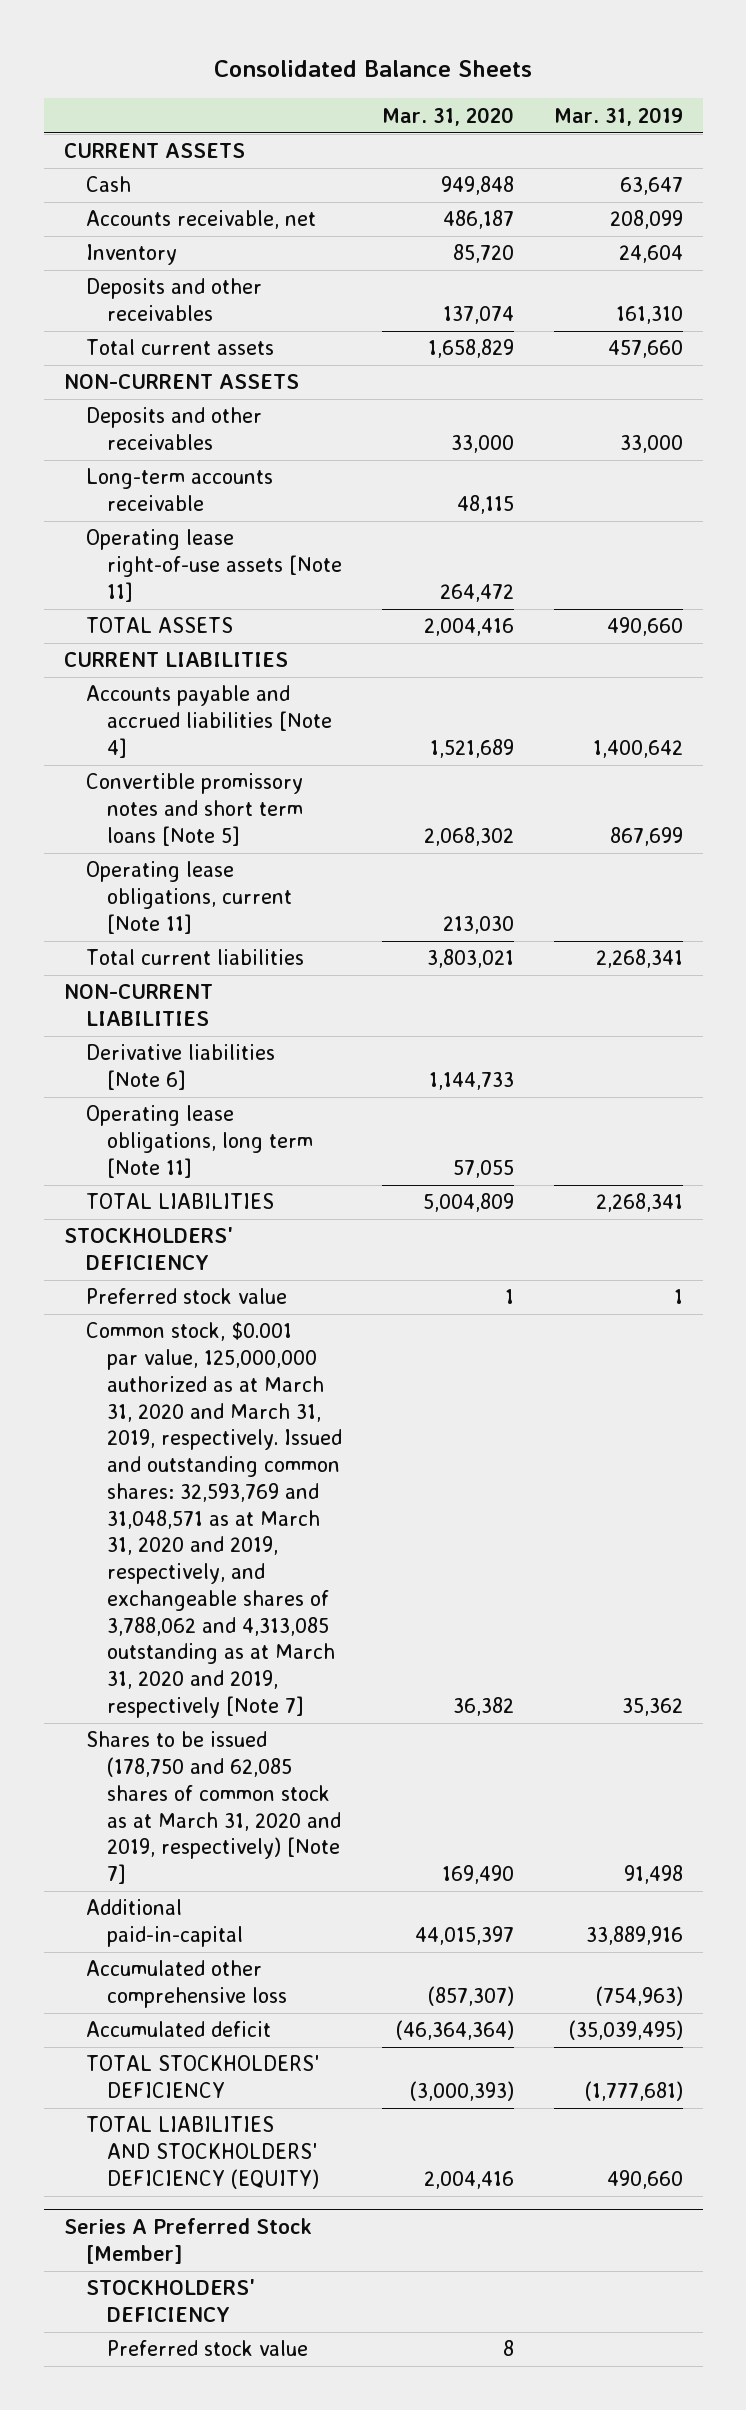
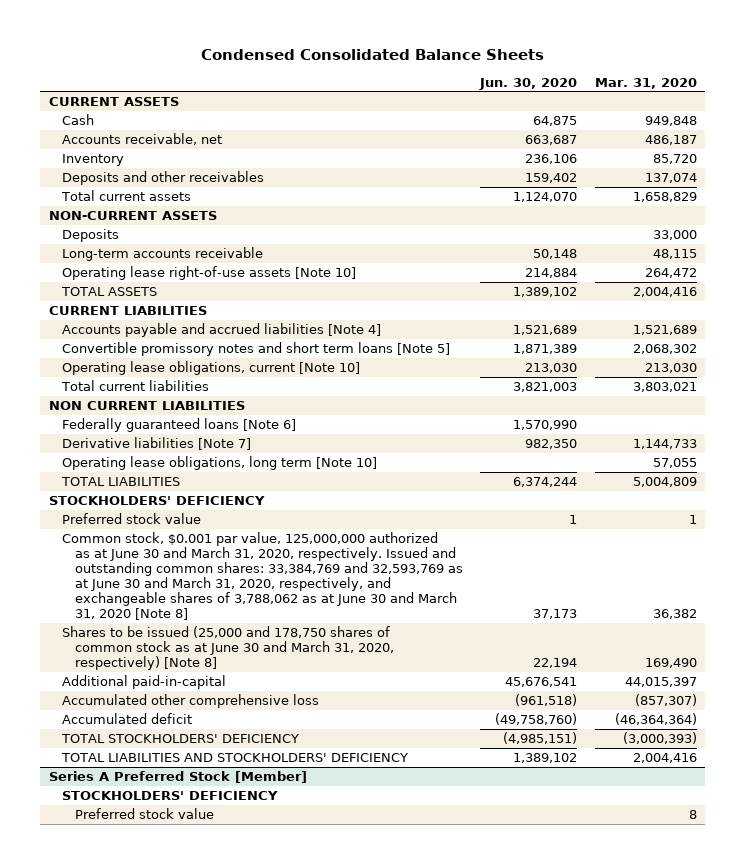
- Consolidated Balance Sheets
+ Condensed Consolidated Balance Sheets
- | Mar. 31, 2020 | Mar. 31, 2019
+ | Jun. 30, 2020 | Mar. 31, 2020
- Deposits and other receivables | 33,000 | 33,000
+ Deposits | | 33,000
- Operating lease right-of-use assets [Note 11] | 264,472 |
+ Operating lease right-of-use assets [Note 10] | 214,884 | 264,472
- Operating lease obligations, current [Note 11] | 213,030 |
+ Operating lease obligations, current [Note 10] | 213,030 | 213,030
- NON-CURRENT LIABILITIES
- Derivative liabilities [Note 6] | 1,144,733 |
- Operating lease obligations, long term [Note 11] | 57,055 |
+ NON CURRENT LIABILITIES
+ Federally guaranteed loans [Note 6] | 1,570,990 |
+ Derivative liabilities [Note 7] | 982,350 | 1,144,733
+ Operating lease obligations, long term [Note 10] | | 57,055
- Common stock, $0.001 par value, 125,000,000 authorized as at March 31, 2020 and March 31, 2019, respectively. Issued and outstanding common shares: 32,593,769 and 31,048,571 as at March 31, 2020 and 2019, respectively, and exchangeable shares of 3,788,062 and 4,313,085 outstanding as at March 31, 2020 and 2019, respectively [Note 7] | 36,382 | 35,362
- Shares to be issued (178,750 and 62,085 shares of common stock as at March 31, 2020 and 2019, respectively) [Note 7] | 169,490 | 91,498
+ Common stock, $0.001 par value, 125,000,000 authorized as at June 30 and March 31, 2020, respectively. Issued and outstanding common shares: 33,384,769 and 32,593,769 as at June 30 and March 31, 2020, respectively, and exchangeable shares of 3,788,062 as at June 30 and March 31, 2020 [Note 8] | 37,173 | 36,382
+ Shares to be issued (25,000 and 178,750 shares of common stock as at June 30 and March 31, 2020, respectively) [Note 8] | 22,194 | 169,490
- TOTAL LIABILITIES AND STOCKHOLDERS' DEFICIENCY (EQUITY) | 2,004,416 | 490,660
+ TOTAL LIABILITIES AND STOCKHOLDERS' DEFICIENCY | 1,389,102 | 2,004,416

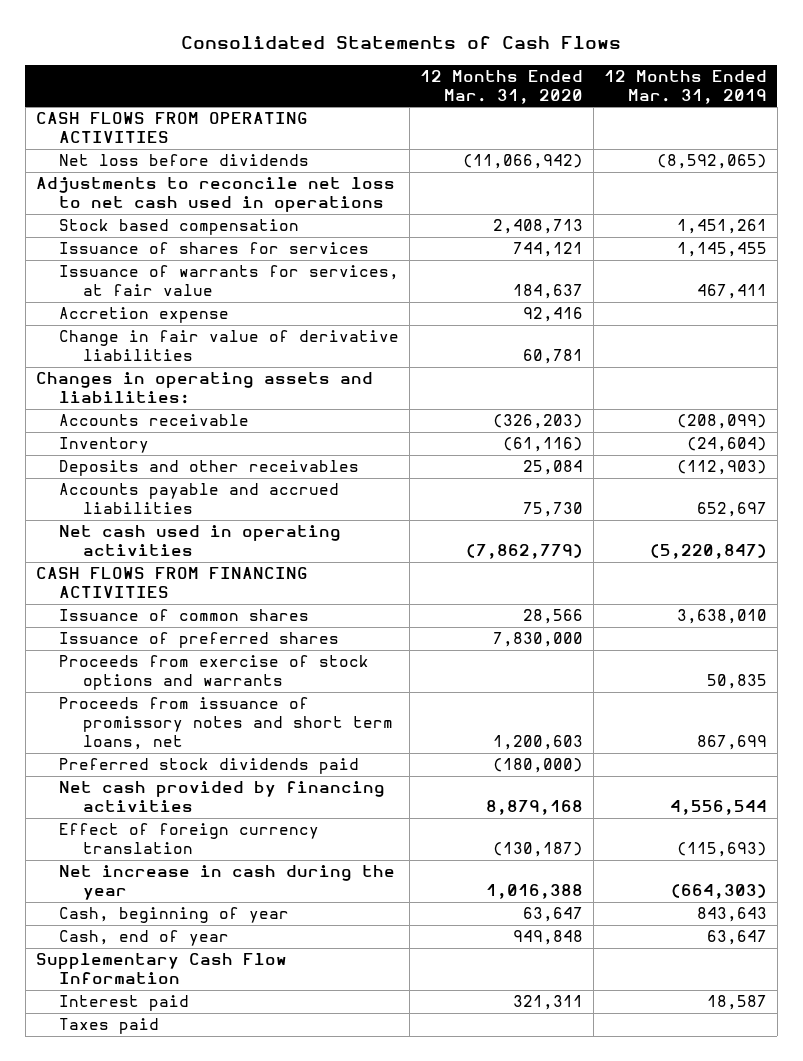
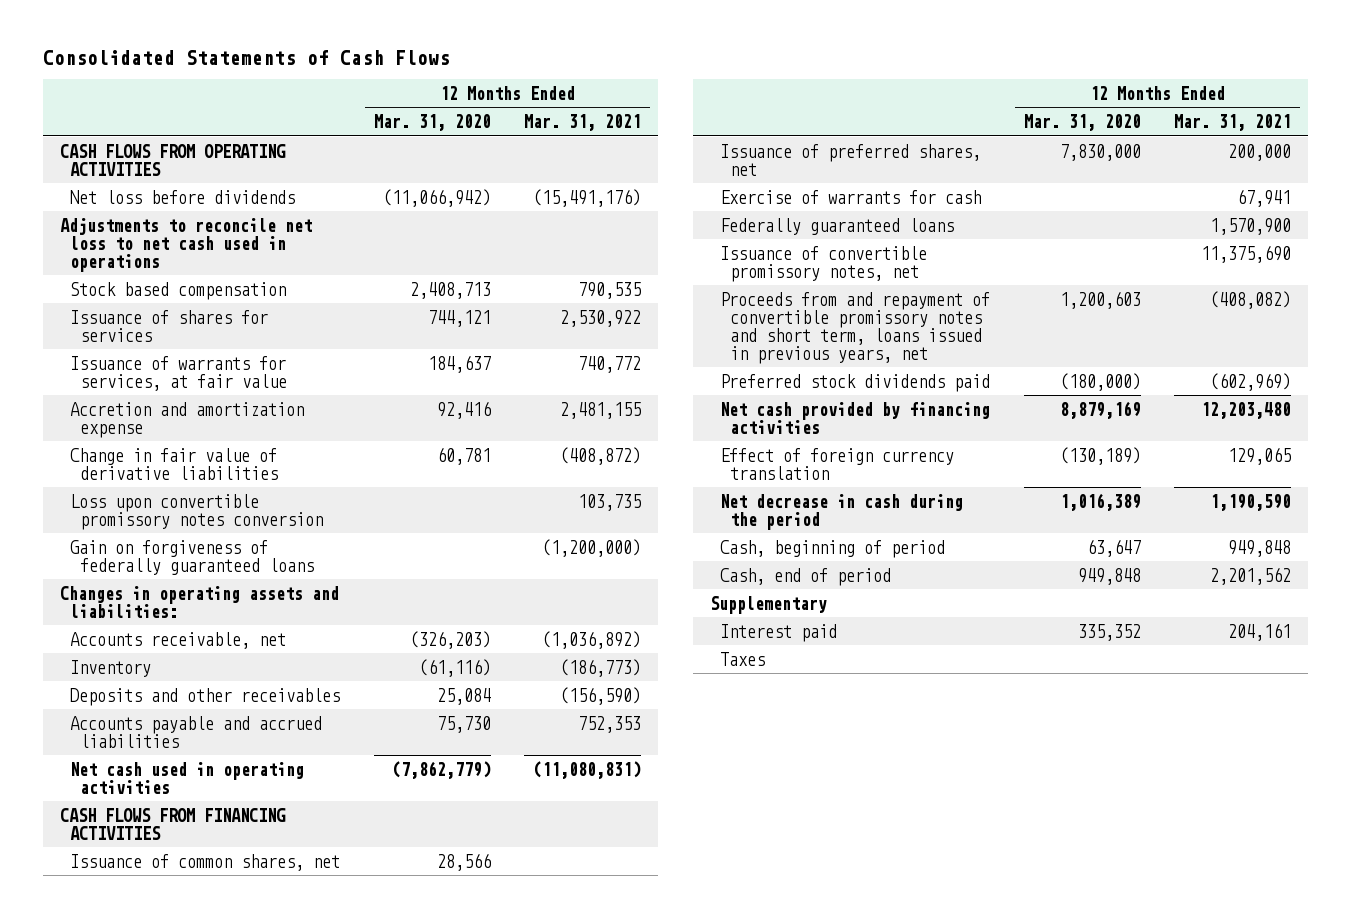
- | 12 Months Ended Mar. 31, 2020 | 12 Months Ended Mar. 31, 2019
+ | 12 Months Ended Mar. 31, 2020 | 12 Months Ended Mar. 31, 2021
- Accretion expense | 92,416 |
+ Accretion and amortization expense | 92,416 | 2,481,155
+ Loss upon convertible promissory notes conversion | | 103,735
+ Gain on forgiveness of federally guaranteed loans | | (1,200,000)
- Accounts receivable | (326,203) | (208,099)
+ Accounts receivable, net | (326,203) | (1,036,892)
- Issuance of common shares | 28,566 | 3,638,010
- Issuance of preferred shares | 7,830,000 |
- Proceeds from exercise of stock options and warrants | | 50,835
- Proceeds from issuance of promissory notes and short term loans, net | 1,200,603 | 867,699
+ Issuance of common shares, net | 28,566 |
+ Issuance of preferred shares, net | 7,830,000 | 200,000
+ Exercise of warrants for cash | | 67,941
+ Federally guaranteed loans | | 1,570,900
+ Issuance of convertible promissory notes, net | | 11,375,690
+ Proceeds from and repayment of convertible promissory notes and short term, loans issued in previous years, net | 1,200,603 | (408,082)
- Net cash provided by financing activities | 8,879,168 | 4,556,544
- Effect of foreign currency translation | (130,187) | (115,693)
- Net increase in cash during the year | 1,016,388 | (664,303)
- Cash, beginning of year | 63,647 | 843,643
- Cash, end of year | 949,848 | 63,647
- Supplementary Cash Flow Information
- Interest paid | 321,311 | 18,587
- Taxes paid
+ Net cash provided by financing activities | 8,879,169 | 12,203,480
+ Effect of foreign currency translation | (130,189) | 129,065
+ Net decrease in cash during the period | 1,016,389 | 1,190,590
+ Cash, beginning of period | 63,647 | 949,848
+ Cash, end of period | 949,848 | 2,201,562
+ Supplementary
+ Interest paid | 335,352 | 204,161
+ Taxes

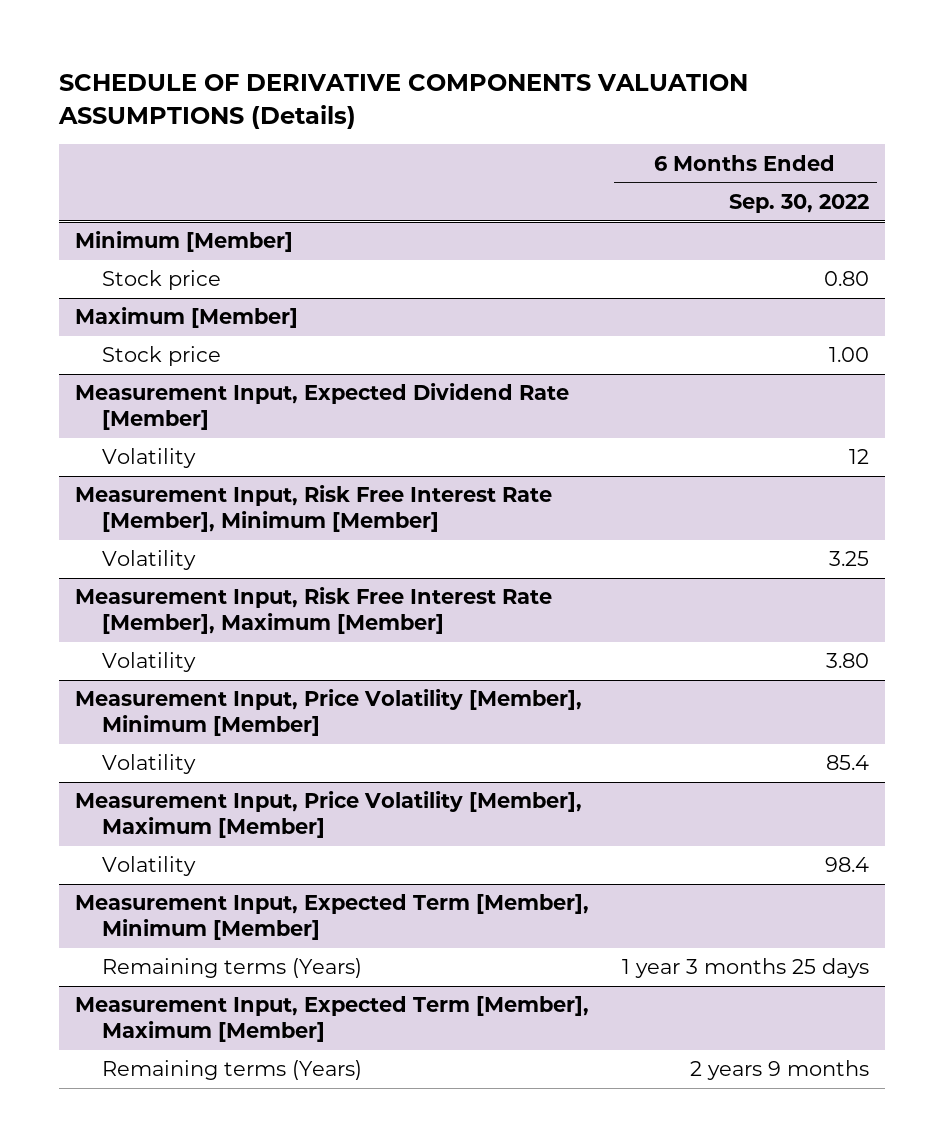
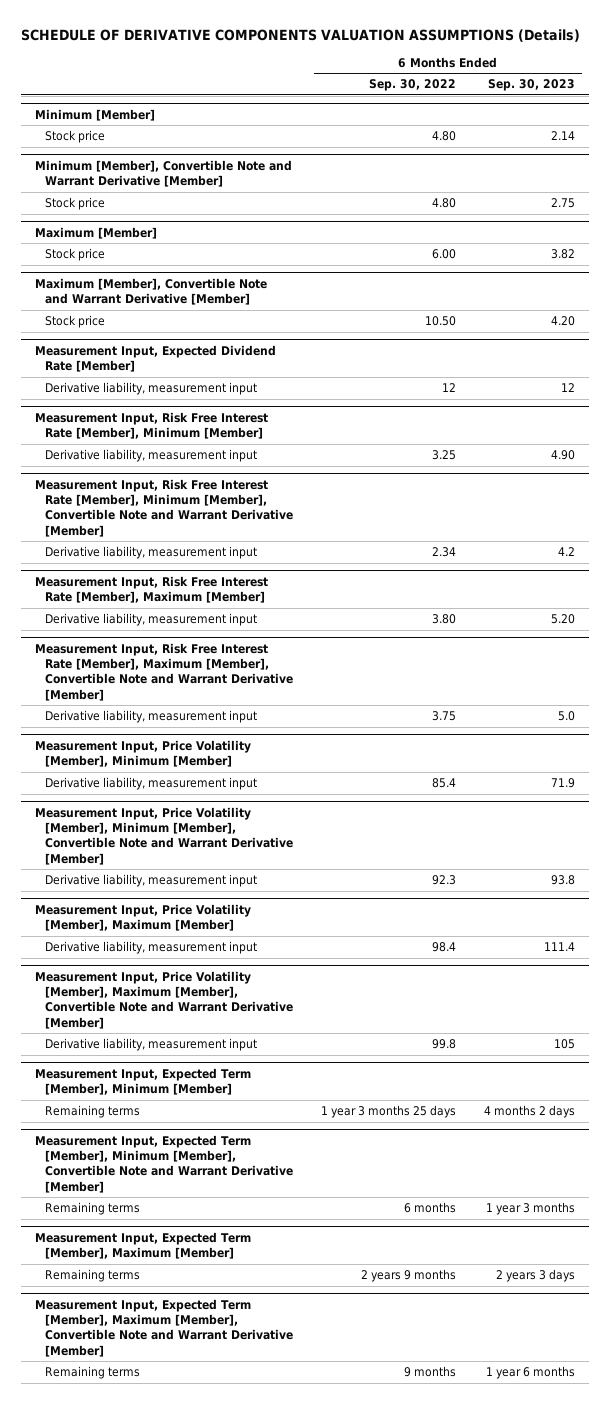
- | 6 Months Ended Sep. 30, 2022
+ | 6 Months Ended Sep. 30, 2022 | 6 Months Ended Sep. 30, 2023
@ Minimum [Member]
- Stock price | 0.80
+ Stock price | 4.80 | 2.14
+ Minimum [Member], Convertible Note and Warrant Derivative [Member]
+ Stock price | 4.80 | 2.75
@ Maximum [Member]
- Stock price | 1.00
+ Stock price | 6.00 | 3.82
+ Maximum [Member], Convertible Note and Warrant Derivative [Member]
+ Stock price | 10.50 | 4.20
@ Measurement Input, Expected Dividend Rate [Member]
- Volatility | 12
+ Derivative liability, measurement input | 12 | 12
@ Measurement Input, Risk Free Interest Rate [Member], Minimum [Member]
- Volatility | 3.25
+ Derivative liability, measurement input | 3.25 | 4.90
+ Measurement Input, Risk Free Interest Rate [Member], Minimum [Member], Convertible Note and Warrant Derivative [Member]
+ Derivative liability, measurement input | 2.34 | 4.2
@ Measurement Input, Risk Free Interest Rate [Member], Maximum [Member]
- Volatility | 3.80
+ Derivative liability, measurement input | 3.80 | 5.20
+ Measurement Input, Risk Free Interest Rate [Member], Maximum [Member], Convertible Note and Warrant Derivative [Member]
+ Derivative liability, measurement input | 3.75 | 5.0
@ Measurement Input, Price Volatility [Member], Minimum [Member]
- Volatility | 85.4
+ Derivative liability, measurement input | 85.4 | 71.9
+ Measurement Input, Price Volatility [Member], Minimum [Member], Convertible Note and Warrant Derivative [Member]
+ Derivative liability, measurement input | 92.3 | 93.8
@ Measurement Input, Price Volatility [Member], Maximum [Member]
- Volatility | 98.4
+ Derivative liability, measurement input | 98.4 | 111.4
+ Measurement Input, Price Volatility [Member], Maximum [Member], Convertible Note and Warrant Derivative [Member]
+ Derivative liability, measurement input | 99.8 | 105
@ Measurement Input, Expected Term [Member], Minimum [Member]
- Remaining terms (Years) | 1 year 3 months 25 days
+ Remaining terms | 1 year 3 months 25 days | 4 months 2 days
+ Measurement Input, Expected Term [Member], Minimum [Member], Convertible Note and Warrant Derivative [Member]
+ Remaining terms | 6 months | 1 year 3 months
@ Measurement Input, Expected Term [Member], Maximum [Member]
- Remaining terms (Years) | 2 years 9 months
+ Remaining terms | 2 years 9 months | 2 years 3 days
+ Measurement Input, Expected Term [Member], Maximum [Member], Convertible Note and Warrant Derivative [Member]
+ Remaining terms | 9 months | 1 year 6 months

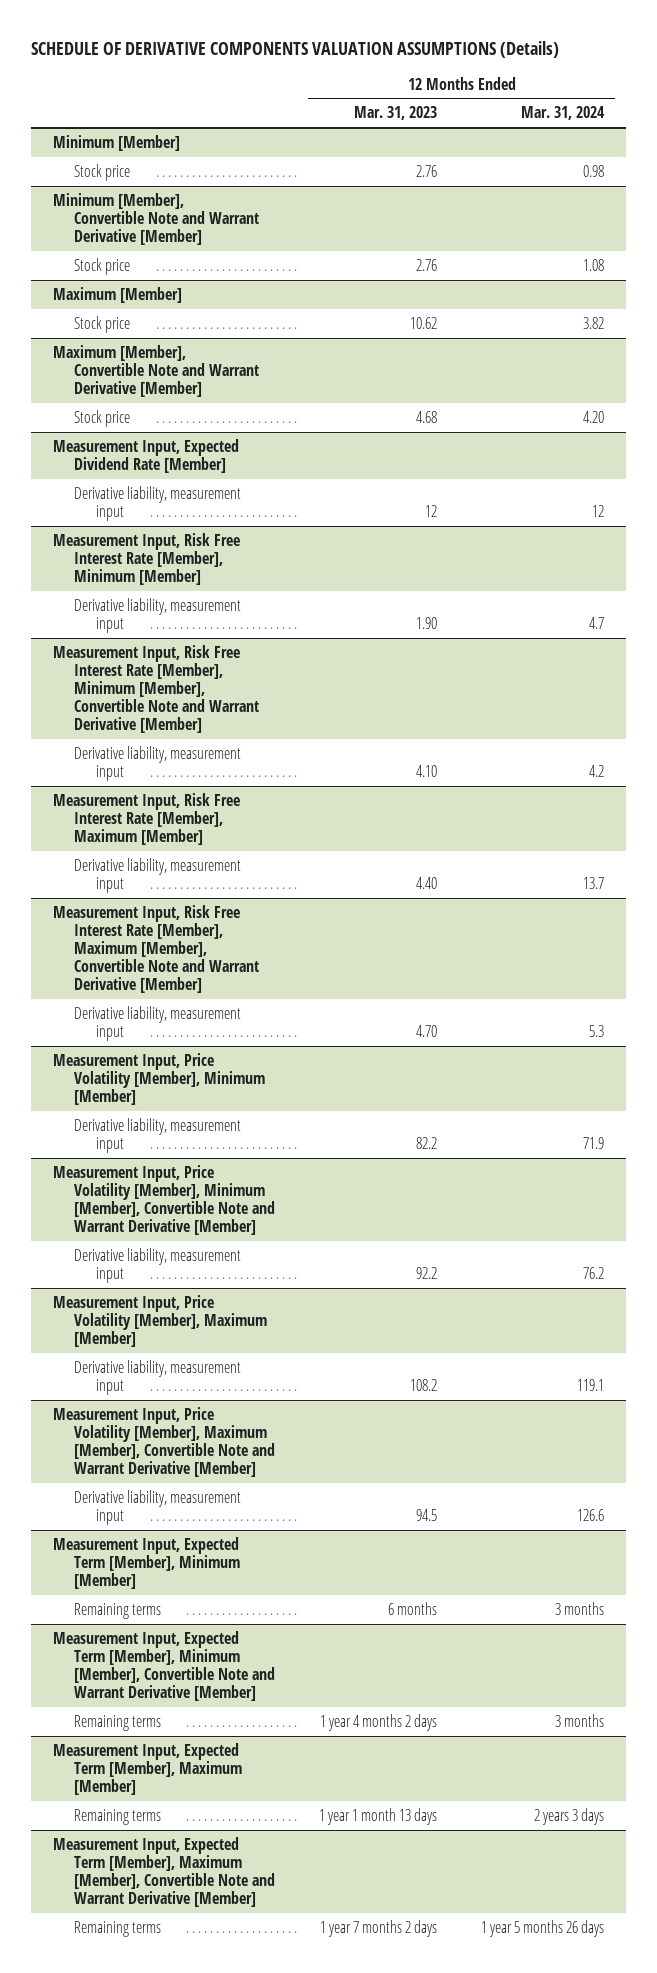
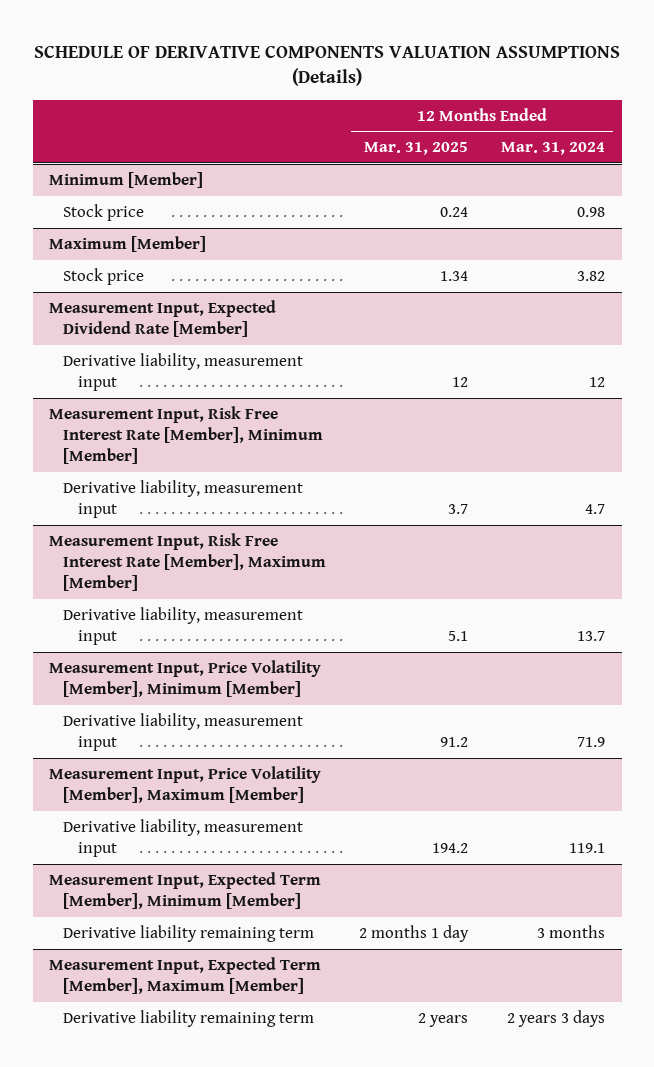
- | 12 Months Ended Mar. 31, 2023 | 12 Months Ended Mar. 31, 2024
+ | 12 Months Ended Mar. 31, 2025 | 12 Months Ended Mar. 31, 2024
- Minimum [Member], Convertible Note and Warrant Derivative [Member]
- Stock price | 2.76 | 1.08
- Maximum [Member], Convertible Note and Warrant Derivative [Member]
- Stock price | 4.68 | 4.20
- Measurement Input, Risk Free Interest Rate [Member], Minimum [Member], Convertible Note and Warrant Derivative [Member]
- Derivative liability, measurement input | 4.10 | 4.2
- Measurement Input, Risk Free Interest Rate [Member], Maximum [Member], Convertible Note and Warrant Derivative [Member]
- Derivative liability, measurement input | 4.70 | 5.3
- Measurement Input, Price Volatility [Member], Minimum [Member], Convertible Note and Warrant Derivative [Member]
- Derivative liability, measurement input | 92.2 | 76.2
- Measurement Input, Price Volatility [Member], Maximum [Member], Convertible Note and Warrant Derivative [Member]
- Derivative liability, measurement input | 94.5 | 126.6
@ Measurement Input, Expected Term [Member], Minimum [Member]
- Remaining terms | 6 months | 3 months
- Measurement Input, Expected Term [Member], Minimum [Member], Convertible Note and Warrant Derivative [Member]
- Remaining terms | 1 year 4 months 2 days | 3 months
@ Measurement Input, Expected Term [Member], Minimum [Member]
+ Derivative liability remaining term | 2 months 1 day | 3 months
@ Measurement Input, Expected Term [Member], Maximum [Member]
- Remaining terms | 1 year 1 month 13 days | 2 years 3 days
- Measurement Input, Expected Term [Member], Maximum [Member], Convertible Note and Warrant Derivative [Member]
- Remaining terms | 1 year 7 months 2 days | 1 year 5 months 26 days
@ Measurement Input, Expected Term [Member], Maximum [Member]
+ Derivative liability remaining term | 2 years | 2 years 3 days

